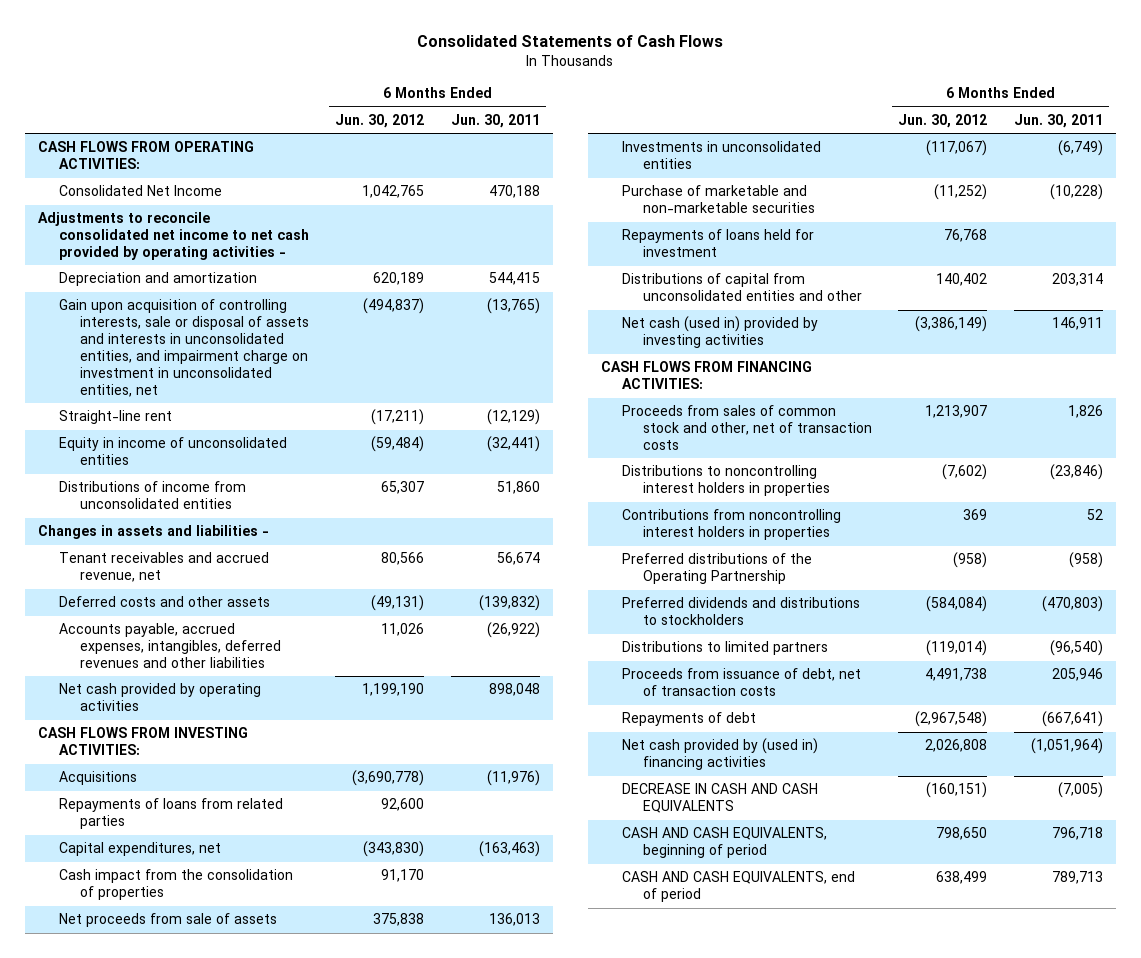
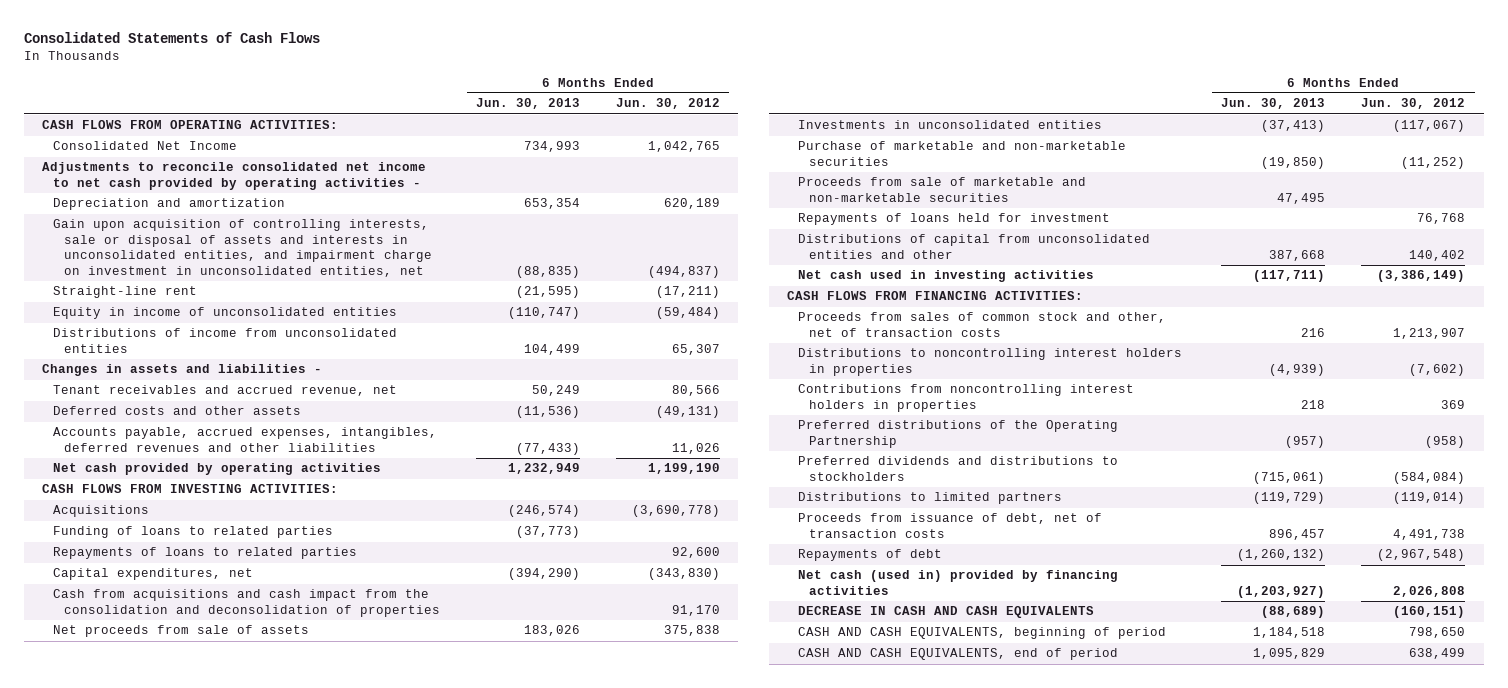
- | 6 Months Ended Jun. 30, 2012 | 6 Months Ended Jun. 30, 2011
+ | 6 Months Ended Jun. 30, 2013 | 6 Months Ended Jun. 30, 2012
- Repayments of loans from related parties | 92,600 |
+ Funding of loans to related parties | (37,773) |
+ Repayments of loans to related parties | | 92,600
- Cash impact from the consolidation of properties | 91,170 |
+ Cash from acquisitions and cash impact from the consolidation and deconsolidation of properties | | 91,170
+ Proceeds from sale of marketable and non-marketable securities | 47,495 |
- Net cash (used in) provided by investing activities | (3,386,149) | 146,911
+ Net cash used in investing activities | (117,711) | (3,386,149)
- Net cash provided by (used in) financing activities | 2,026,808 | (1,051,964)
+ Net cash (used in) provided by financing activities | (1,203,927) | 2,026,808

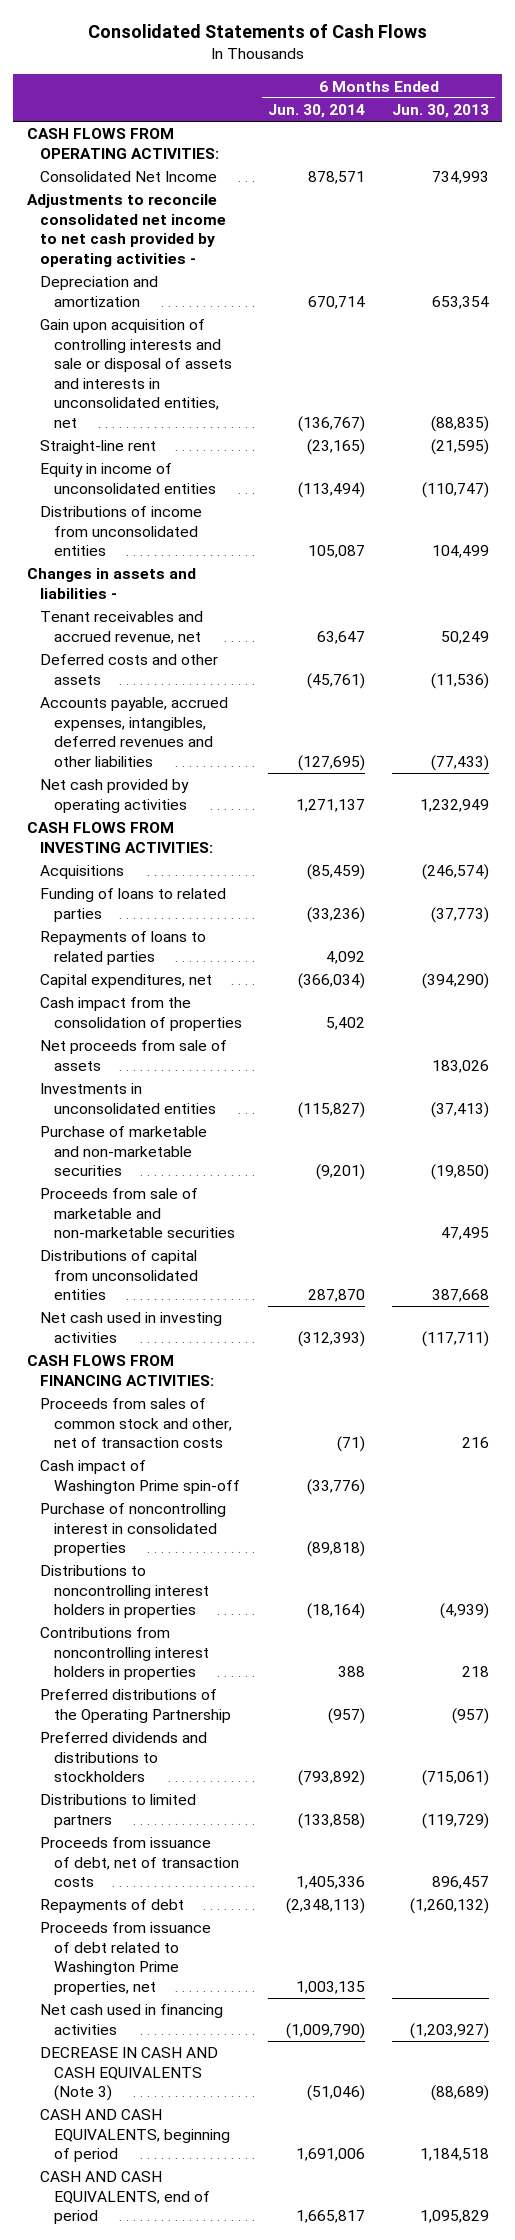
- | 6 Months Ended Jun. 30, 2013 | 6 Months Ended Jun. 30, 2012
+ | 6 Months Ended Jun. 30, 2014 | 6 Months Ended Jun. 30, 2013
- Gain upon acquisition of controlling interests, sale or disposal of assets and interests in unconsolidated entities, and impairment charge on investment in unconsolidated entities, net | (88,835) | (494,837)
+ Gain upon acquisition of controlling interests and sale or disposal of assets and interests in unconsolidated entities, net | (136,767) | (88,835)
- Cash from acquisitions and cash impact from the consolidation and deconsolidation of properties | | 91,170
+ Cash impact from the consolidation of properties | 5,402 |
- Repayments of loans held for investment | | 76,768
- Distributions of capital from unconsolidated entities and other | 387,668 | 140,402
+ Distributions of capital from unconsolidated entities | 287,870 | 387,668
+ Cash impact of Washington Prime spin-off | (33,776) |
+ Purchase of noncontrolling interest in consolidated properties | (89,818) |
- Net cash (used in) provided by financing activities | (1,203,927) | 2,026,808
- DECREASE IN CASH AND CASH EQUIVALENTS | (88,689) | (160,151)
+ Proceeds from issuance of debt related to Washington Prime properties, net | 1,003,135 |
+ Net cash used in financing activities | (1,009,790) | (1,203,927)
+ DECREASE IN CASH AND CASH EQUIVALENTS (Note 3) | (51,046) | (88,689)

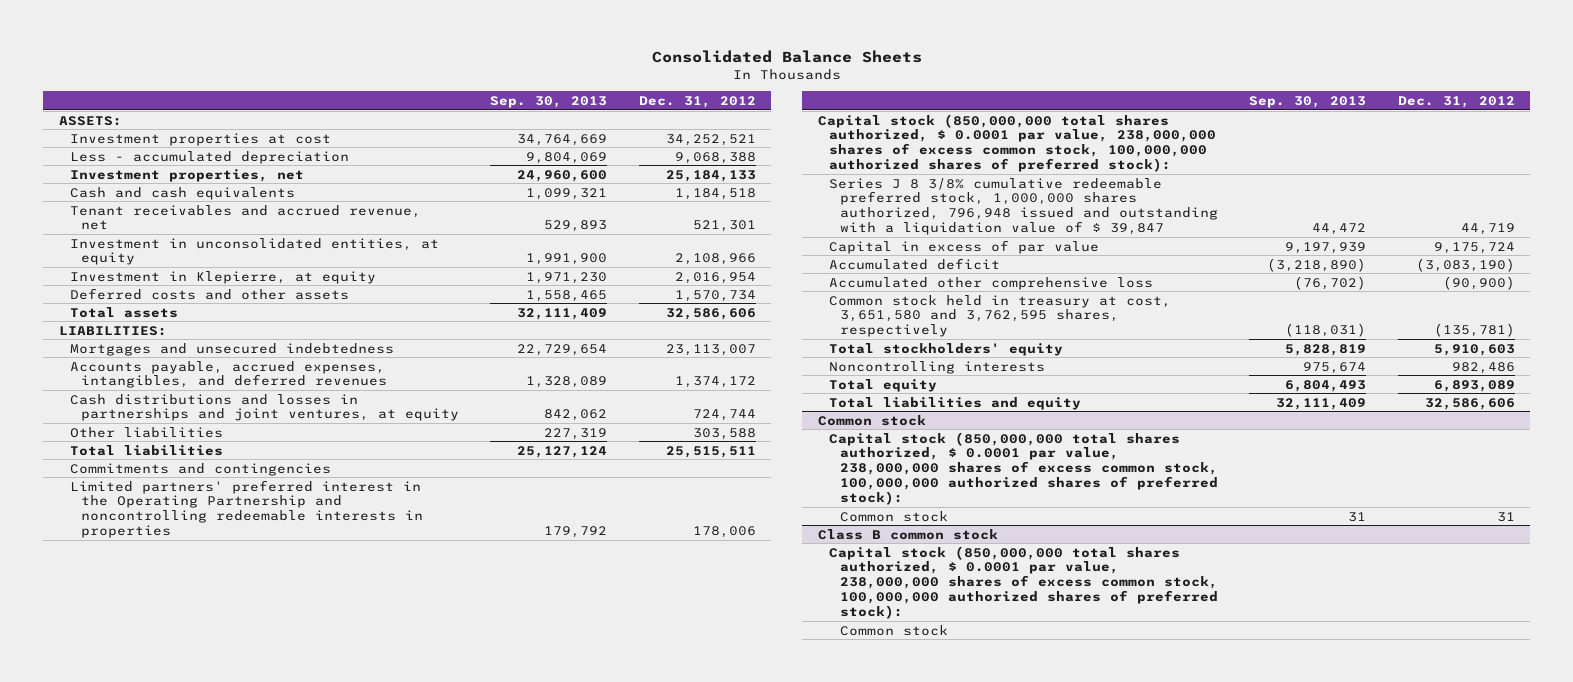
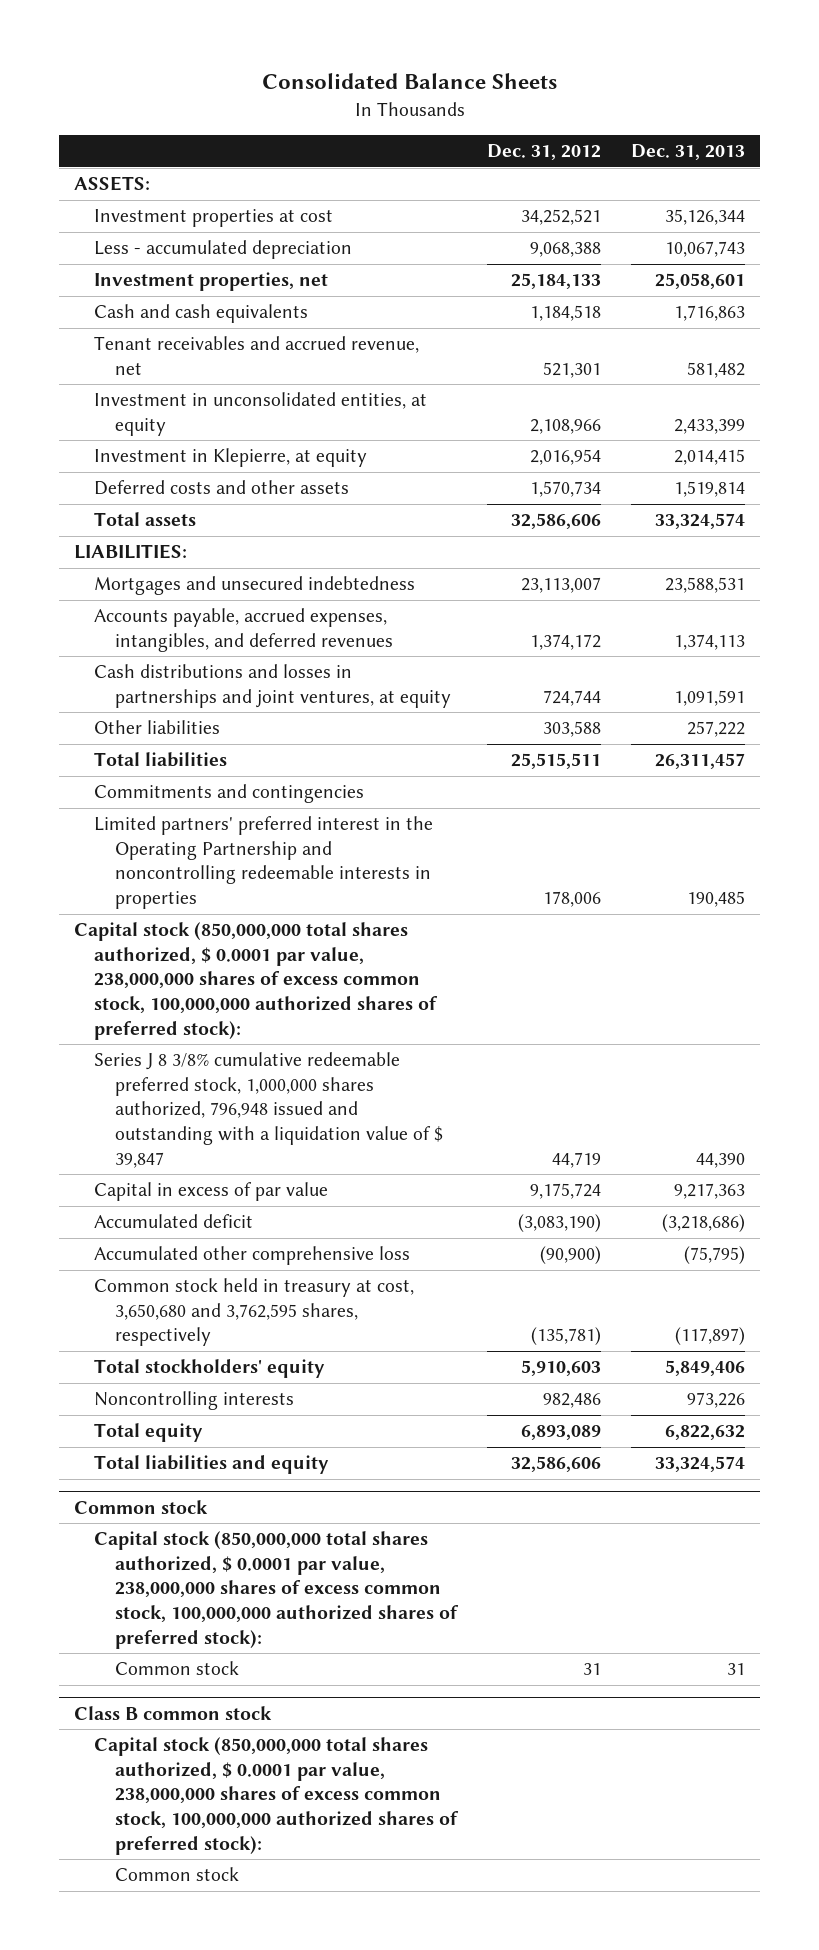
- | Sep. 30, 2013 | Dec. 31, 2012
+ | Dec. 31, 2012 | Dec. 31, 2013
- Common stock held in treasury at cost, 3,651,580 and 3,762,595 shares, respectively | (118,031) | (135,781)
+ Common stock held in treasury at cost, 3,650,680 and 3,762,595 shares, respectively | (135,781) | (117,897)

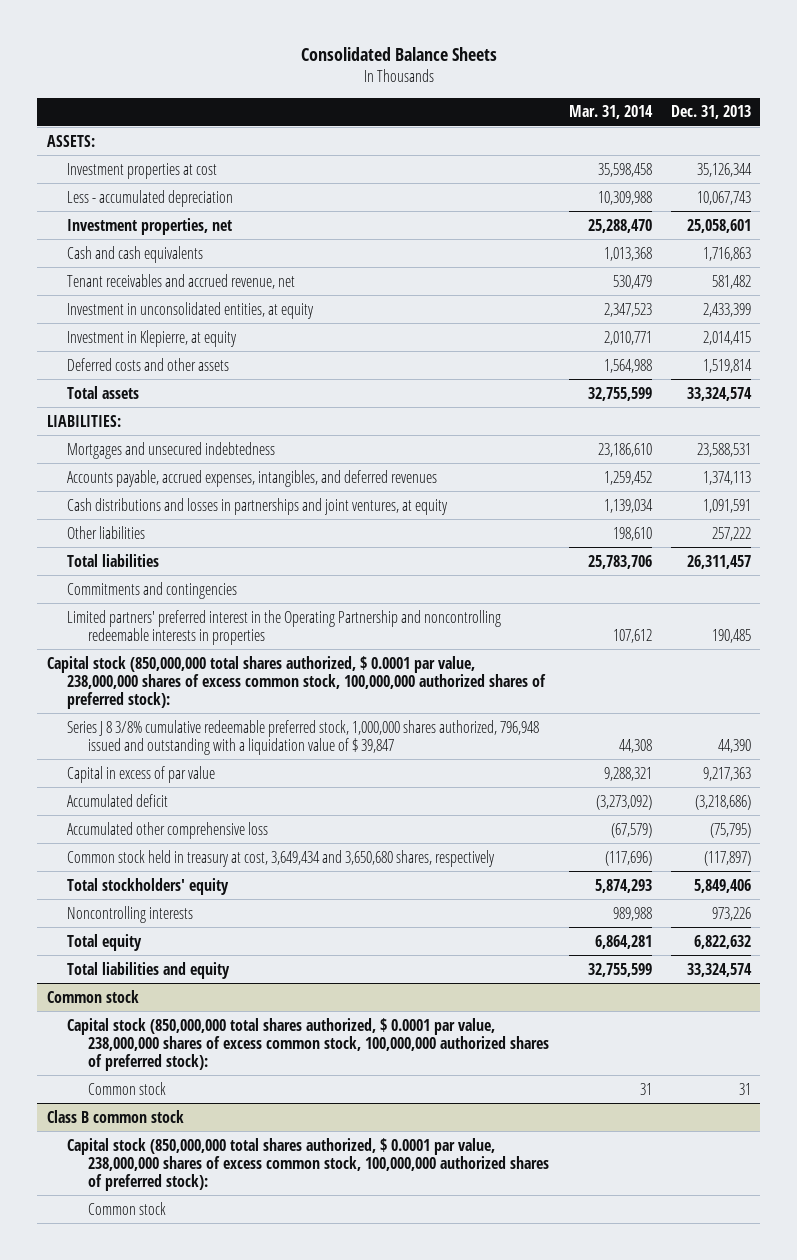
- | Dec. 31, 2012 | Dec. 31, 2013
+ | Mar. 31, 2014 | Dec. 31, 2013
- Common stock held in treasury at cost, 3,650,680 and 3,762,595 shares, respectively | (135,781) | (117,897)
+ Common stock held in treasury at cost, 3,649,434 and 3,650,680 shares, respectively | (117,696) | (117,897)

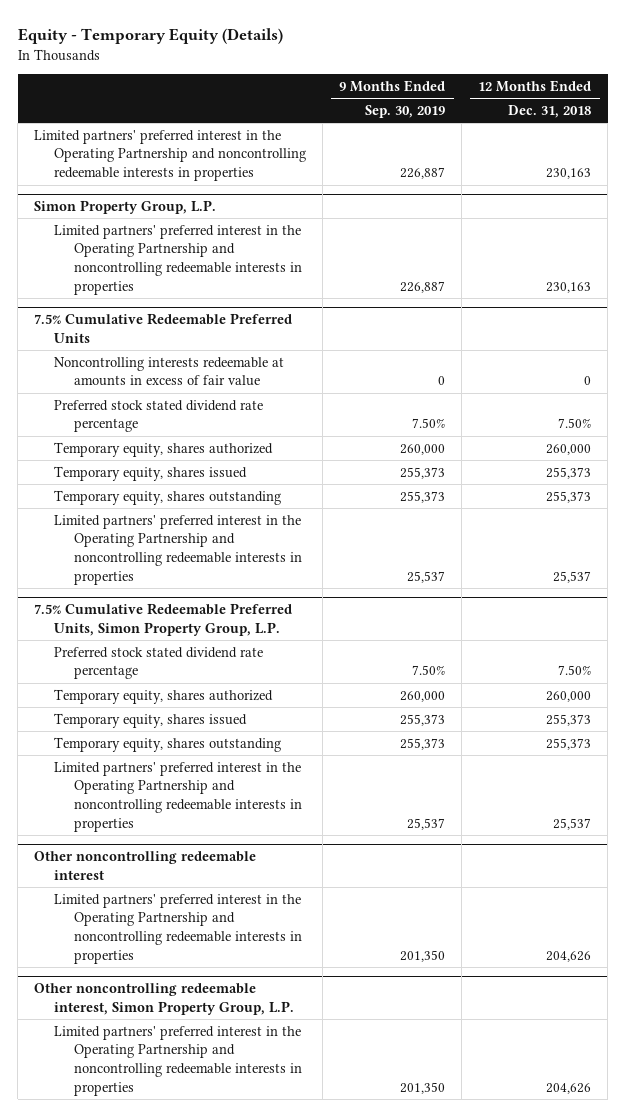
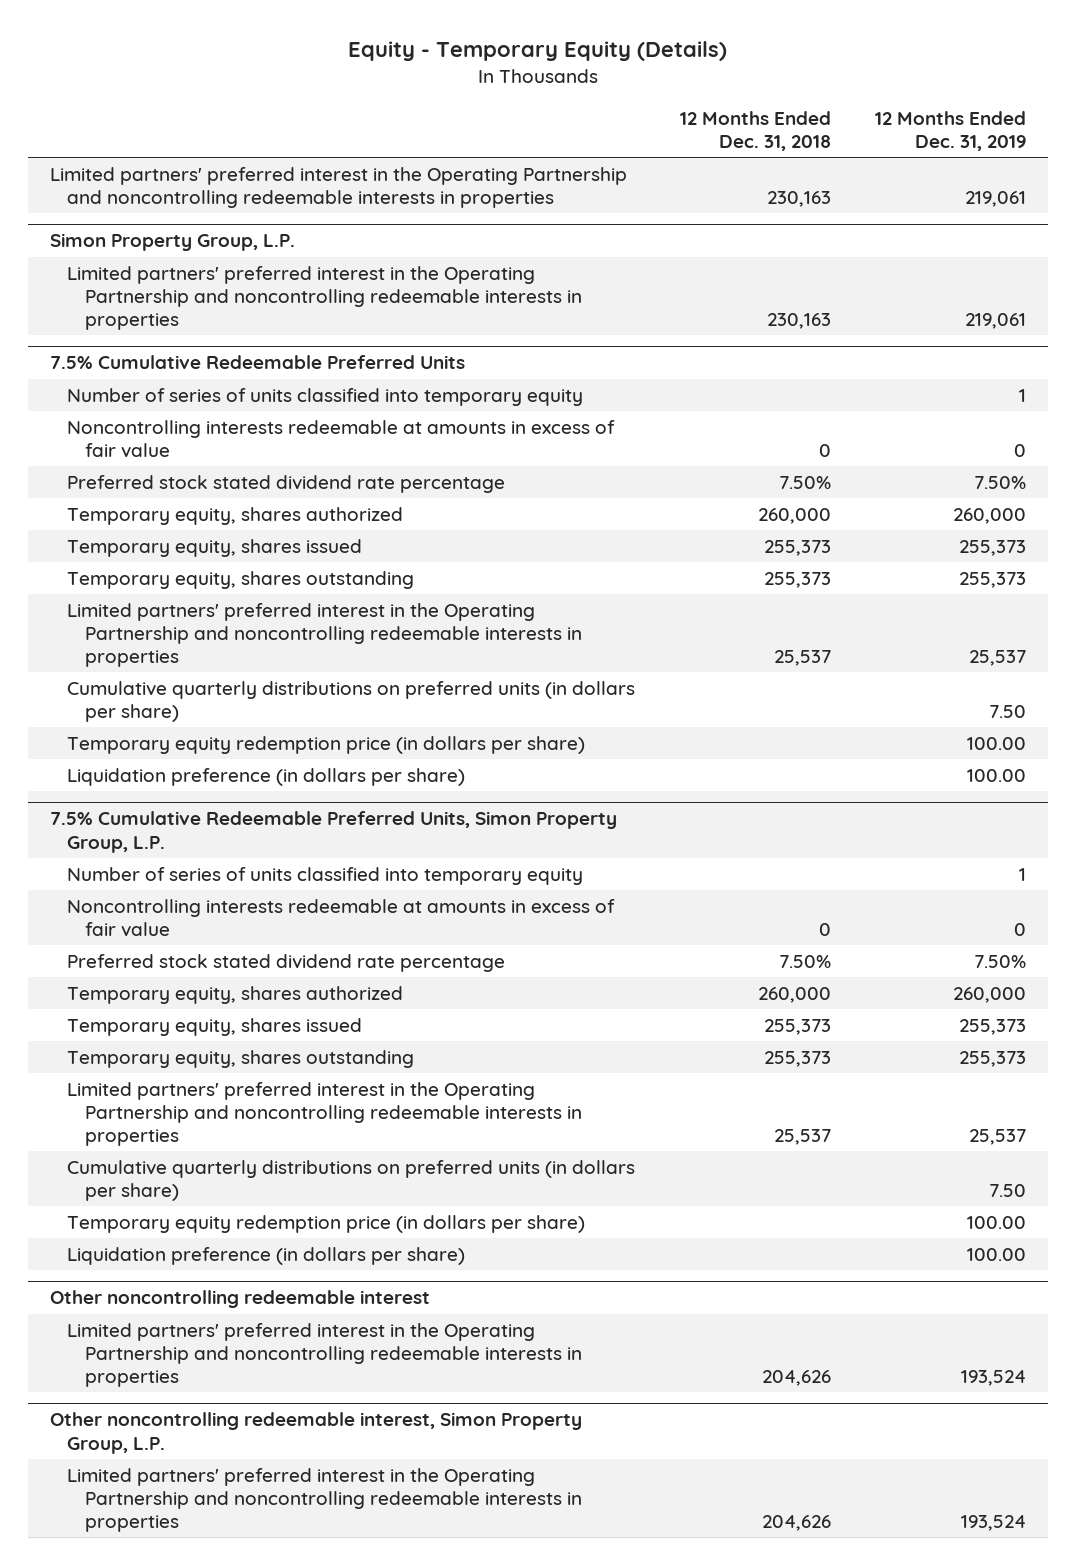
- | 9 Months Ended Sep. 30, 2019 | 12 Months Ended Dec. 31, 2018
+ | 12 Months Ended Dec. 31, 2018 | 12 Months Ended Dec. 31, 2019
@ 7.5% Cumulative Redeemable Preferred Units
+ Number of series of units classified into temporary equity | | 1
+ Cumulative quarterly distributions on preferred units (in dollars per share) | | 7.50
+ Temporary equity redemption price (in dollars per share) | | 100.00
+ Liquidation preference (in dollars per share) | | 100.00
@ 7.5% Cumulative Redeemable Preferred Units, Simon Property Group, L.P.
+ Number of series of units classified into temporary equity | | 1
+ Noncontrolling interests redeemable at amounts in excess of fair value | 0 | 0
+ Cumulative quarterly distributions on preferred units (in dollars per share) | | 7.50
+ Temporary equity redemption price (in dollars per share) | | 100.00
+ Liquidation preference (in dollars per share) | | 100.00

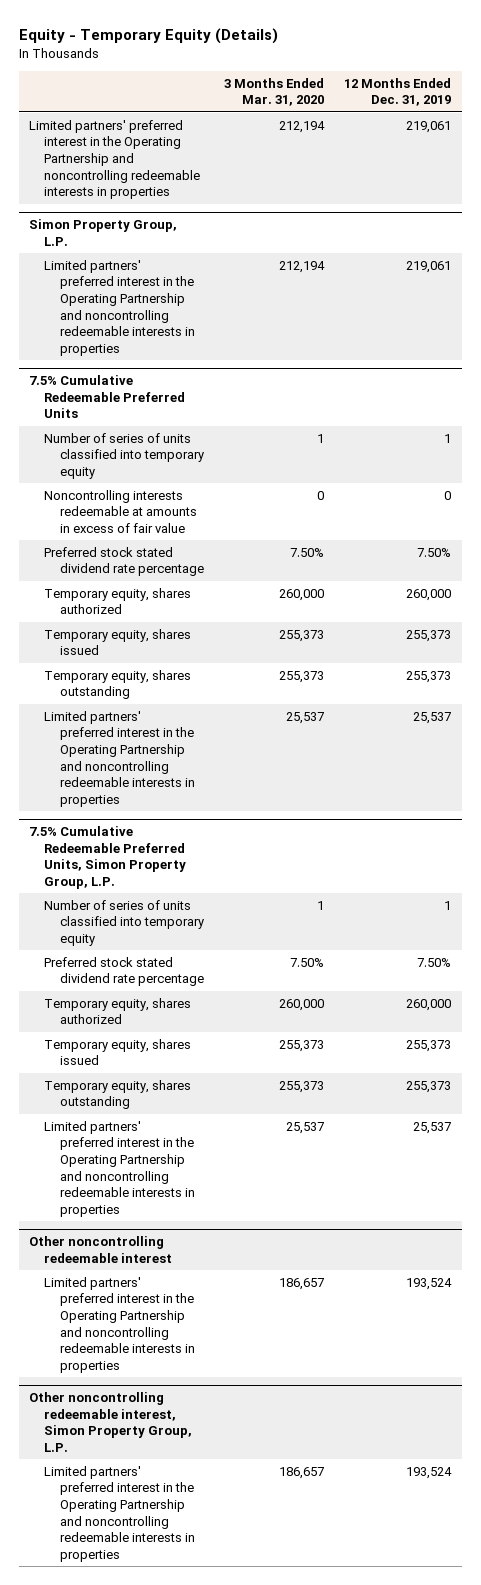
- | 12 Months Ended Dec. 31, 2018 | 12 Months Ended Dec. 31, 2019
+ | 3 Months Ended Mar. 31, 2020 | 12 Months Ended Dec. 31, 2019
@ 7.5% Cumulative Redeemable Preferred Units
- Cumulative quarterly distributions on preferred units (in dollars per share) | | 7.50
- Temporary equity redemption price (in dollars per share) | | 100.00
- Liquidation preference (in dollars per share) | | 100.00
@ 7.5% Cumulative Redeemable Preferred Units, Simon Property Group, L.P.
- Noncontrolling interests redeemable at amounts in excess of fair value | 0 | 0
- Cumulative quarterly distributions on preferred units (in dollars per share) | | 7.50
- Temporary equity redemption price (in dollars per share) | | 100.00
- Liquidation preference (in dollars per share) | | 100.00

